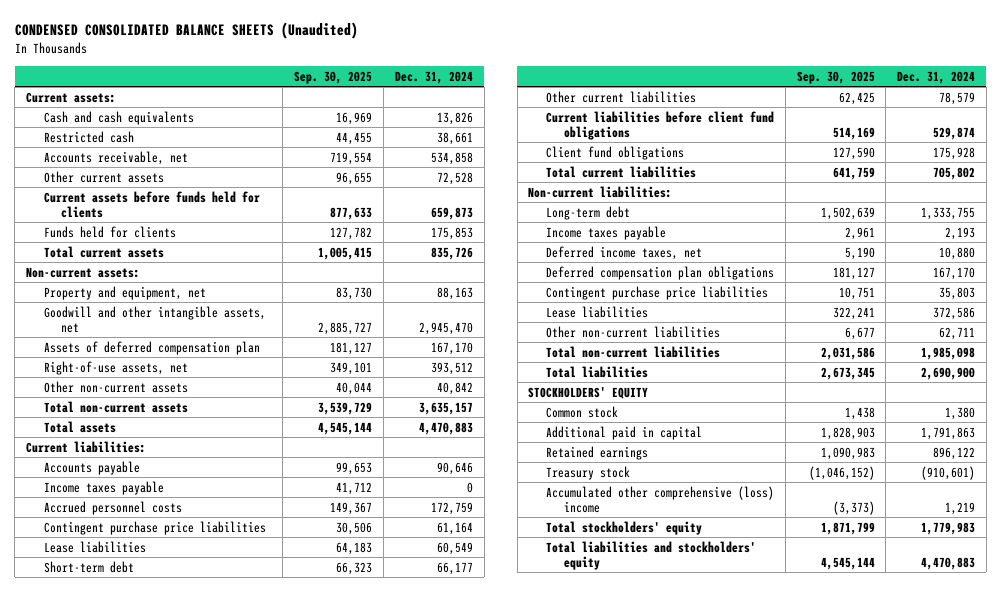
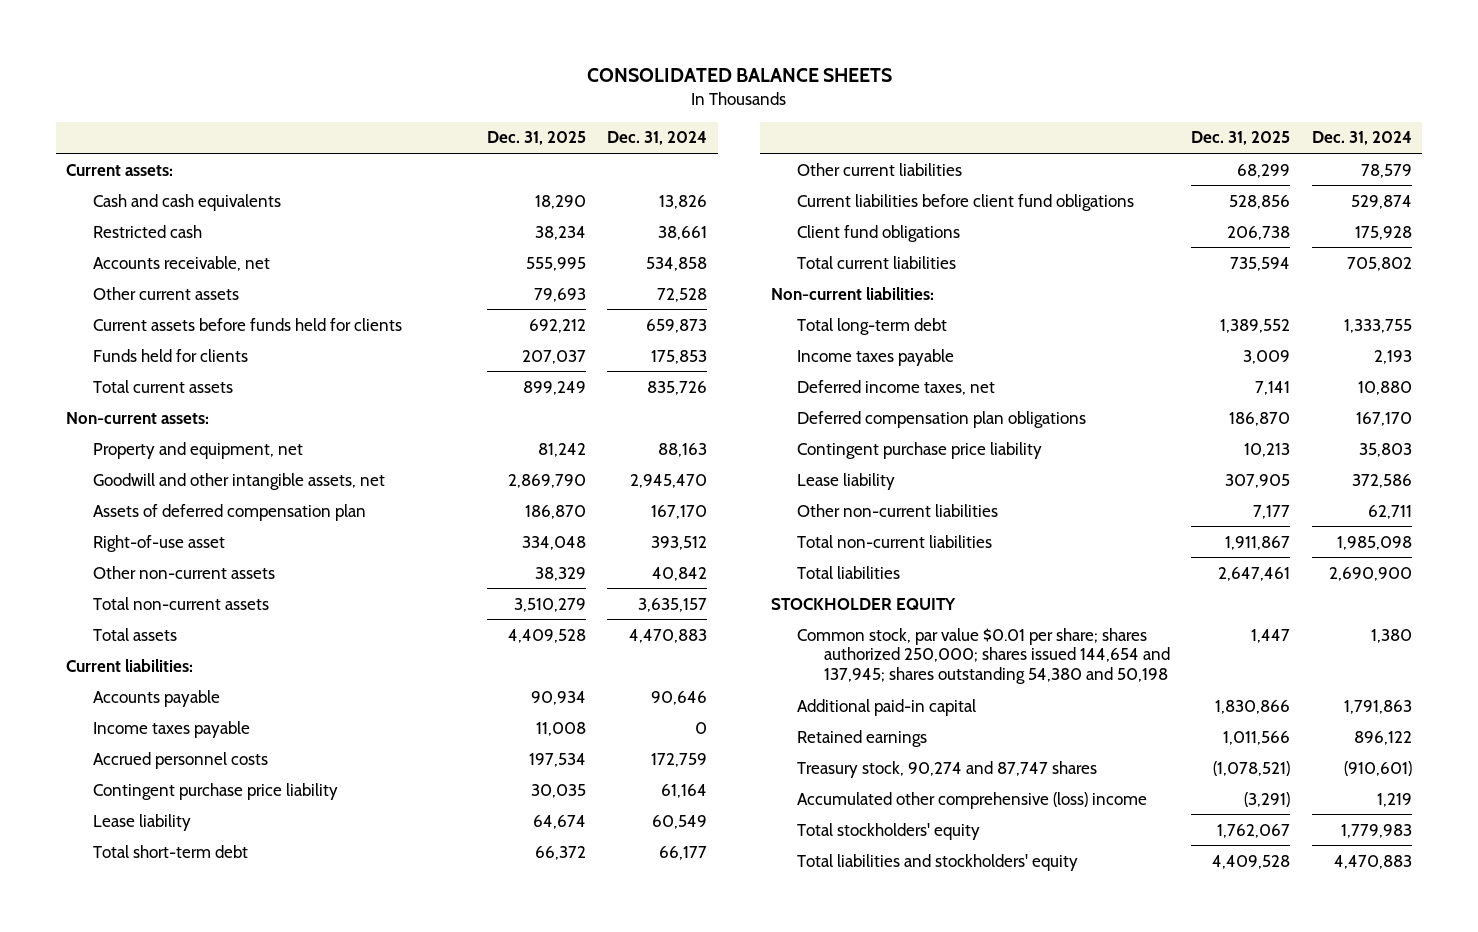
- CONDENSED CONSOLIDATED BALANCE SHEETS (Unaudited)
+ CONSOLIDATED BALANCE SHEETS
- | Sep. 30, 2025 | Dec. 31, 2024
+ | Dec. 31, 2025 | Dec. 31, 2024
- Right-of-use assets, net | 349,101 | 393,512
+ Right-of-use asset | 334,048 | 393,512
- Contingent purchase price liabilities | 30,506 | 61,164
- Lease liabilities | 64,183 | 60,549
- Short-term debt | 66,323 | 66,177
+ Contingent purchase price liability | 30,035 | 61,164
+ Lease liability | 64,674 | 60,549
+ Total short-term debt | 66,372 | 66,177
- Long-term debt | 1,502,639 | 1,333,755
+ Total long-term debt | 1,389,552 | 1,333,755
- Contingent purchase price liabilities | 10,751 | 35,803
- Lease liabilities | 322,241 | 372,586
+ Contingent purchase price liability | 10,213 | 35,803
+ Lease liability | 307,905 | 372,586
- STOCKHOLDERS' EQUITY
- Common stock | 1,438 | 1,380
- Additional paid in capital | 1,828,903 | 1,791,863
+ STOCKHOLDER EQUITY
+ Common stock, par value $0.01 per share; shares authorized 250,000; shares issued 144,654 and 137,945; shares outstanding 54,380 and 50,198 | 1,447 | 1,380
+ Additional paid-in capital | 1,830,866 | 1,791,863
- Treasury stock | (1,046,152) | (910,601)
+ Treasury stock, 90,274 and 87,747 shares | (1,078,521) | (910,601)

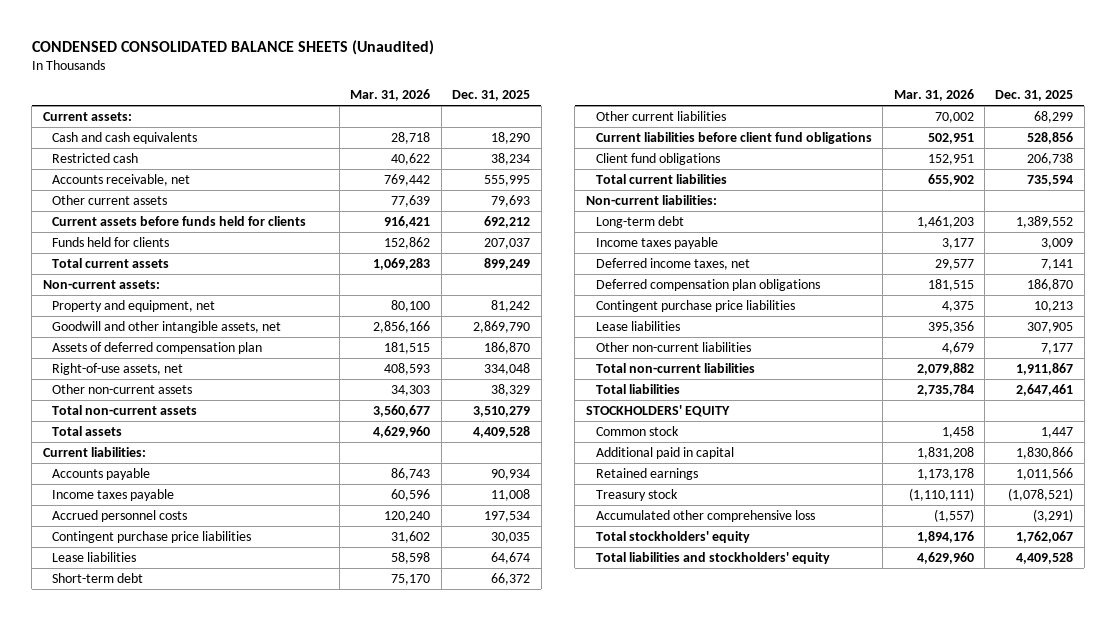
- CONSOLIDATED BALANCE SHEETS
+ CONDENSED CONSOLIDATED BALANCE SHEETS (Unaudited)
- | Dec. 31, 2025 | Dec. 31, 2024
+ | Mar. 31, 2026 | Dec. 31, 2025
- Right-of-use asset | 334,048 | 393,512
+ Right-of-use assets, net | 408,593 | 334,048
- Contingent purchase price liability | 30,035 | 61,164
- Lease liability | 64,674 | 60,549
- Total short-term debt | 66,372 | 66,177
+ Contingent purchase price liabilities | 31,602 | 30,035
+ Lease liabilities | 58,598 | 64,674
+ Short-term debt | 75,170 | 66,372
- Total long-term debt | 1,389,552 | 1,333,755
+ Long-term debt | 1,461,203 | 1,389,552
- Contingent purchase price liability | 10,213 | 35,803
- Lease liability | 307,905 | 372,586
+ Contingent purchase price liabilities | 4,375 | 10,213
+ Lease liabilities | 395,356 | 307,905
- STOCKHOLDER EQUITY
- Common stock, par value $0.01 per share; shares authorized 250,000; shares issued 144,654 and 137,945; shares outstanding 54,380 and 50,198 | 1,447 | 1,380
- Additional paid-in capital | 1,830,866 | 1,791,863
+ STOCKHOLDERS' EQUITY
+ Common stock | 1,458 | 1,447
+ Additional paid in capital | 1,831,208 | 1,830,866
- Treasury stock, 90,274 and 87,747 shares | (1,078,521) | (910,601)
- Accumulated other comprehensive (loss) income | (3,291) | 1,219
+ Treasury stock | (1,110,111) | (1,078,521)
+ Accumulated other comprehensive loss | (1,557) | (3,291)

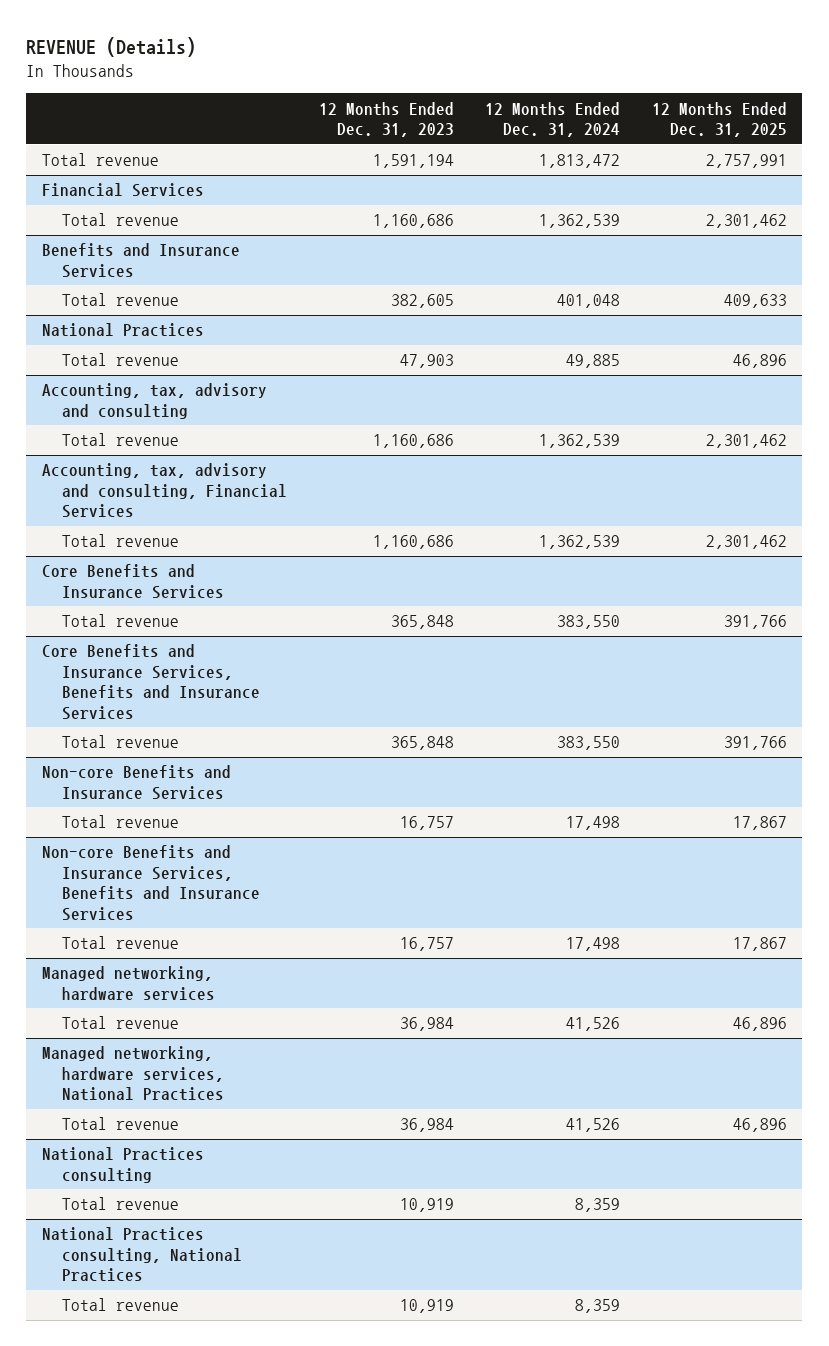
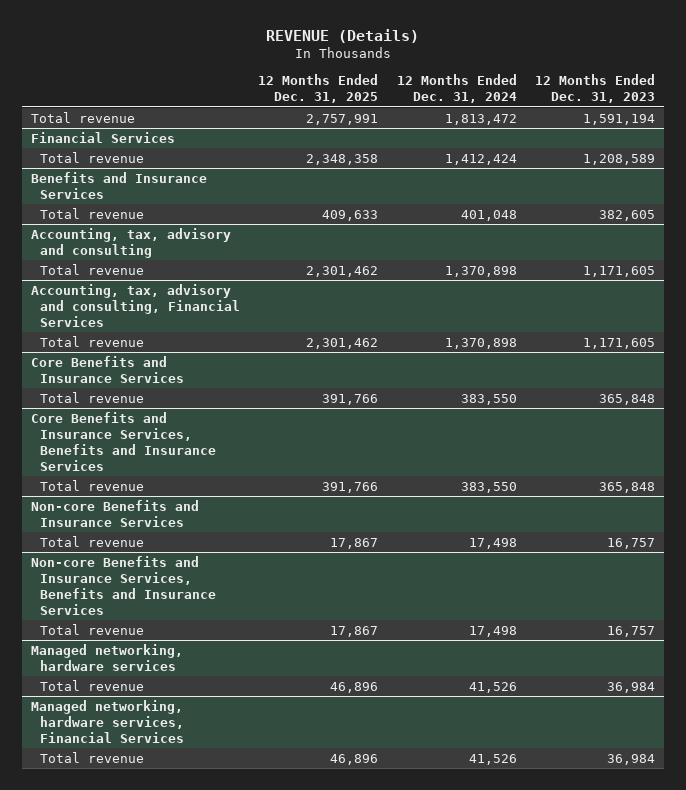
- | 12 Months Ended Dec. 31, 2023 | 12 Months Ended Dec. 31, 2024 | 12 Months Ended Dec. 31, 2025
+ | 12 Months Ended Dec. 31, 2025 | 12 Months Ended Dec. 31, 2024 | 12 Months Ended Dec. 31, 2023
@ Financial Services
- Total revenue | 1,160,686 | 1,362,539 | 2,301,462
+ Total revenue | 2,348,358 | 1,412,424 | 1,208,589
- National Practices
- Total revenue | 47,903 | 49,885 | 46,896
@ Accounting, tax, advisory and consulting
- Total revenue | 1,160,686 | 1,362,539 | 2,301,462
+ Total revenue | 2,301,462 | 1,370,898 | 1,171,605
@ Accounting, tax, advisory and consulting, Financial Services
- Total revenue | 1,160,686 | 1,362,539 | 2,301,462
+ Total revenue | 2,301,462 | 1,370,898 | 1,171,605
- Managed networking, hardware services, National Practices
+ Managed networking, hardware services, Financial Services
- National Practices consulting
- Total revenue | 10,919 | 8,359 |
- National Practices consulting, National Practices
- Total revenue | 10,919 | 8,359 |

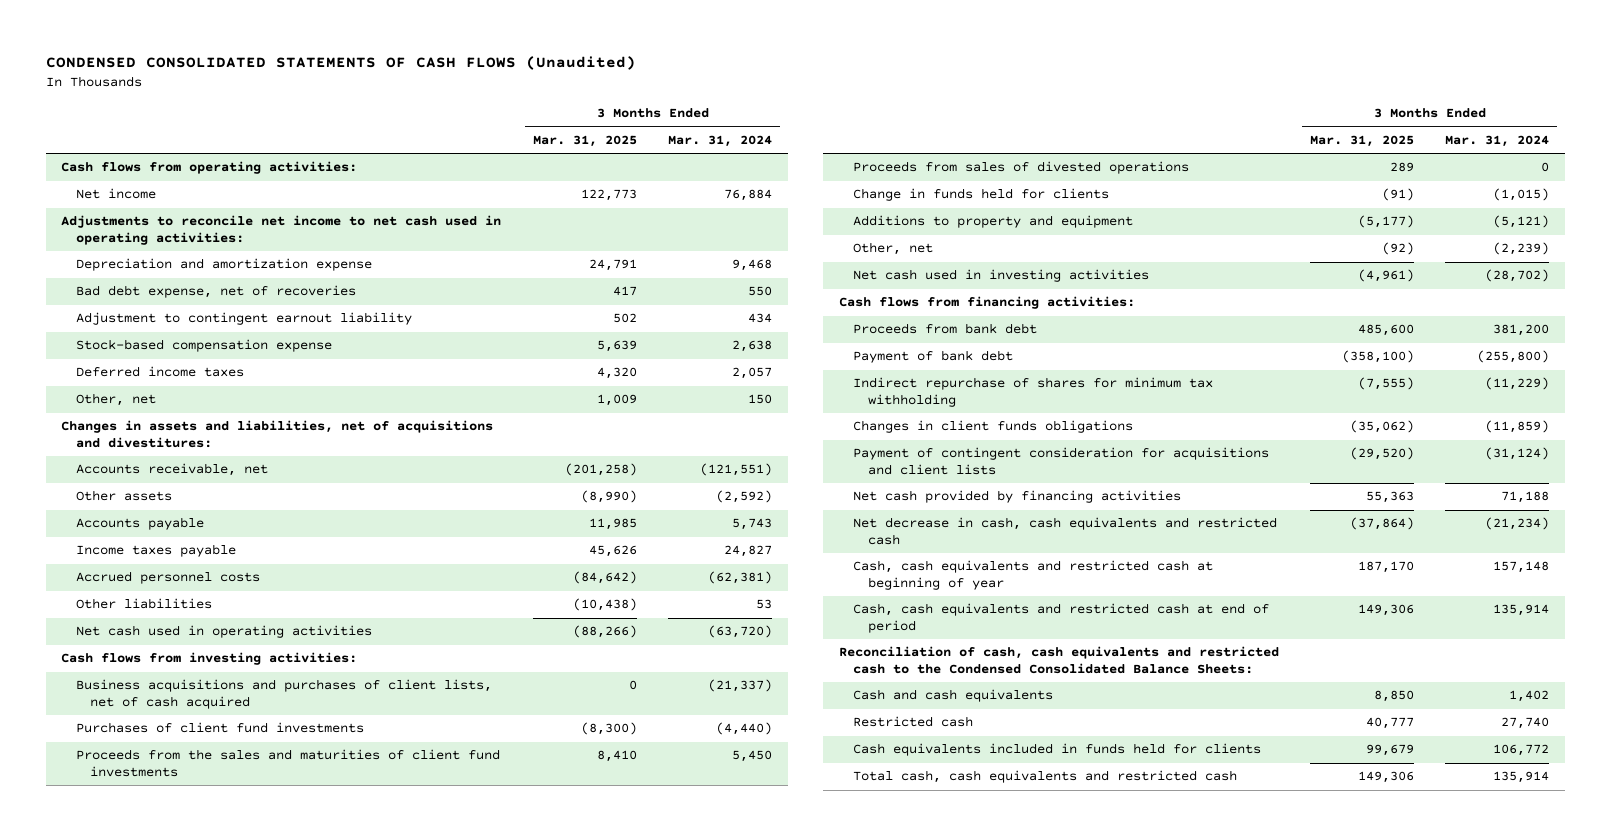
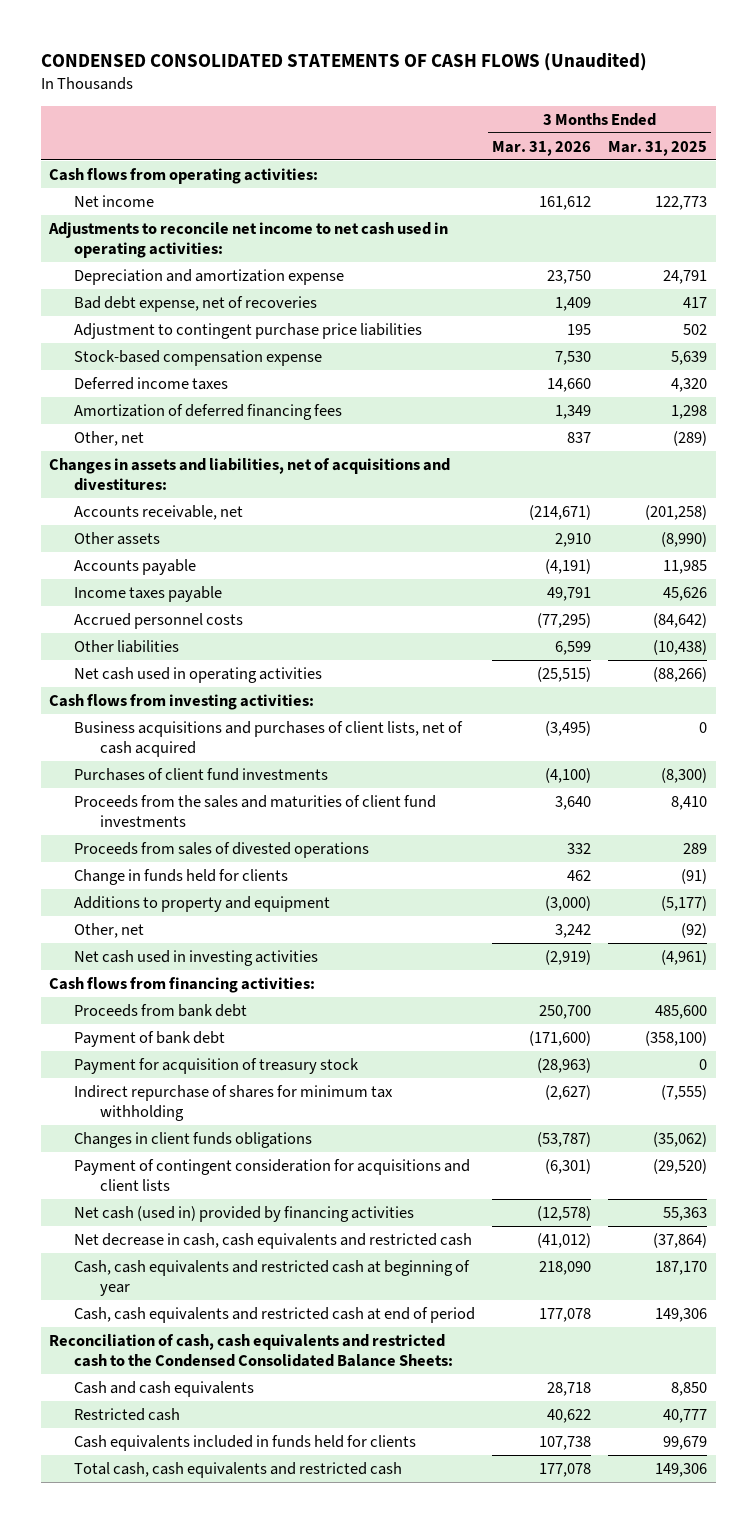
- | 3 Months Ended Mar. 31, 2025 | 3 Months Ended Mar. 31, 2024
+ | 3 Months Ended Mar. 31, 2026 | 3 Months Ended Mar. 31, 2025
- Adjustment to contingent earnout liability | 502 | 434
+ Adjustment to contingent purchase price liabilities | 195 | 502
- Other, net | 1,009 | 150
+ Amortization of deferred financing fees | 1,349 | 1,298
+ Other, net | 837 | (289)
+ Payment for acquisition of treasury stock | (28,963) | 0
- Net cash provided by financing activities | 55,363 | 71,188
+ Net cash (used in) provided by financing activities | (12,578) | 55,363

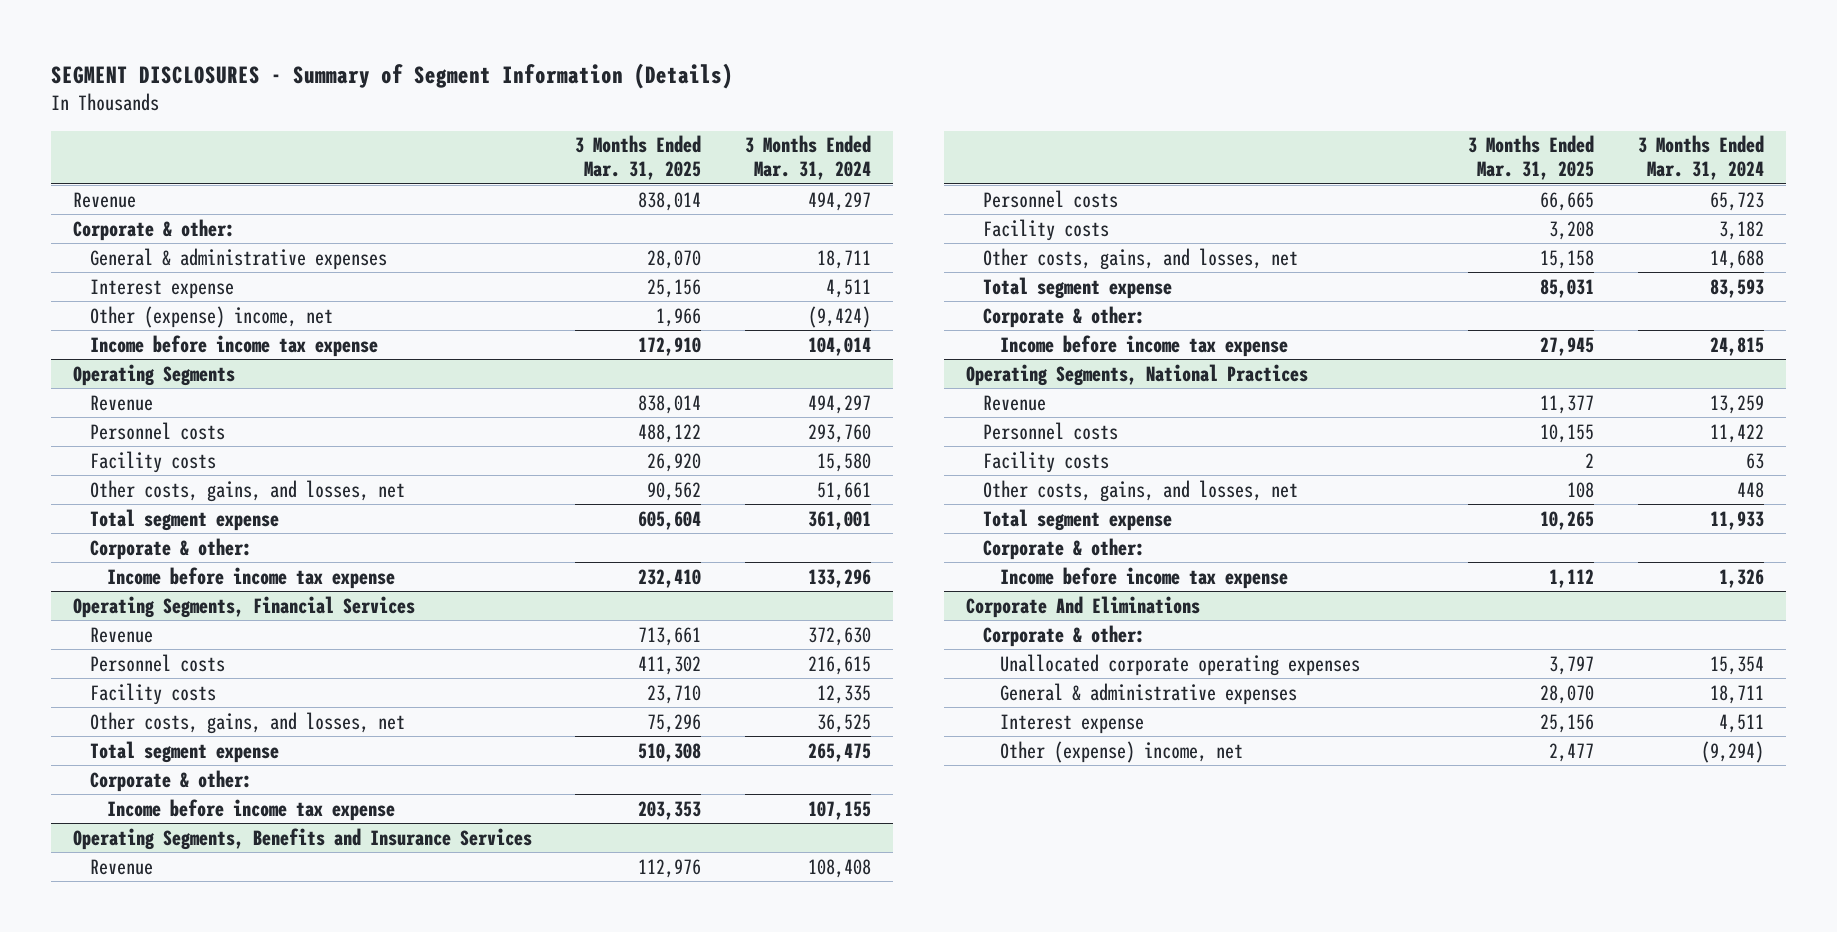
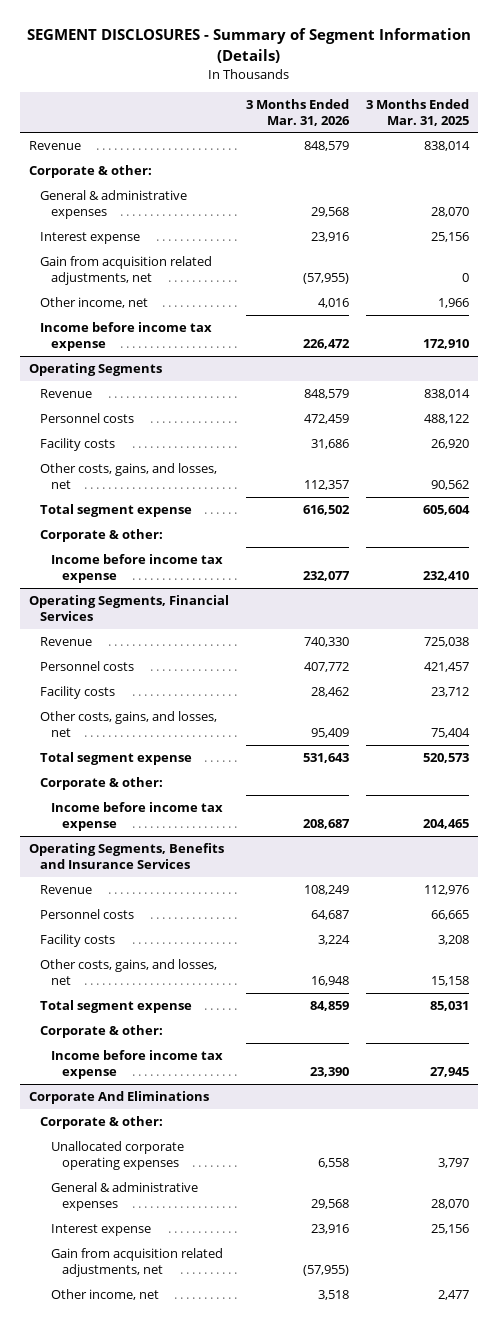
- | 3 Months Ended Mar. 31, 2025 | 3 Months Ended Mar. 31, 2024
+ | 3 Months Ended Mar. 31, 2026 | 3 Months Ended Mar. 31, 2025
- Other (expense) income, net | 1,966 | (9,424)
+ Gain from acquisition related adjustments, net | (57,955) | 0
+ Other income, net | 4,016 | 1,966
@ Operating Segments, Financial Services
- Revenue | 713,661 | 372,630
- Personnel costs | 411,302 | 216,615
- Facility costs | 23,710 | 12,335
- Other costs, gains, and losses, net | 75,296 | 36,525
- Total segment expense | 510,308 | 265,475
+ Revenue | 740,330 | 725,038
+ Personnel costs | 407,772 | 421,457
+ Facility costs | 28,462 | 23,712
+ Other costs, gains, and losses, net | 95,409 | 75,404
+ Total segment expense | 531,643 | 520,573
- Income before income tax expense | 203,353 | 107,155
+ Income before income tax expense | 208,687 | 204,465
- Operating Segments, National Practices
- Revenue | 11,377 | 13,259
- Personnel costs | 10,155 | 11,422
- Facility costs | 2 | 63
- Other costs, gains, and losses, net | 108 | 448
- Total segment expense | 10,265 | 11,933
- Corporate & other:
- Income before income tax expense | 1,112 | 1,326
@ Corporate And Eliminations
- Other (expense) income, net | 2,477 | (9,294)
+ Gain from acquisition related adjustments, net | (57,955) |
+ Other income, net | 3,518 | 2,477

